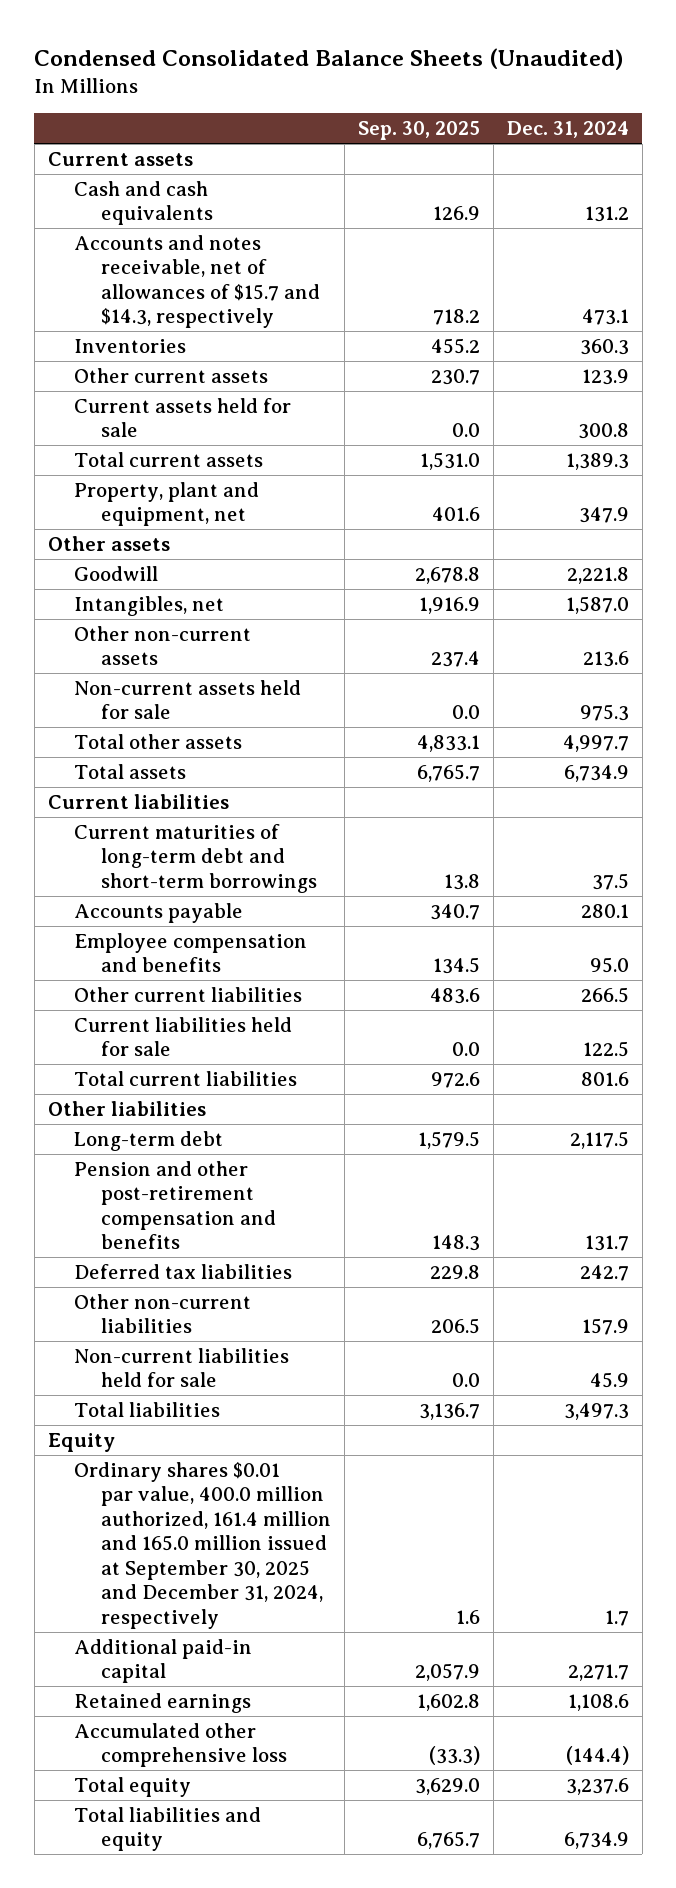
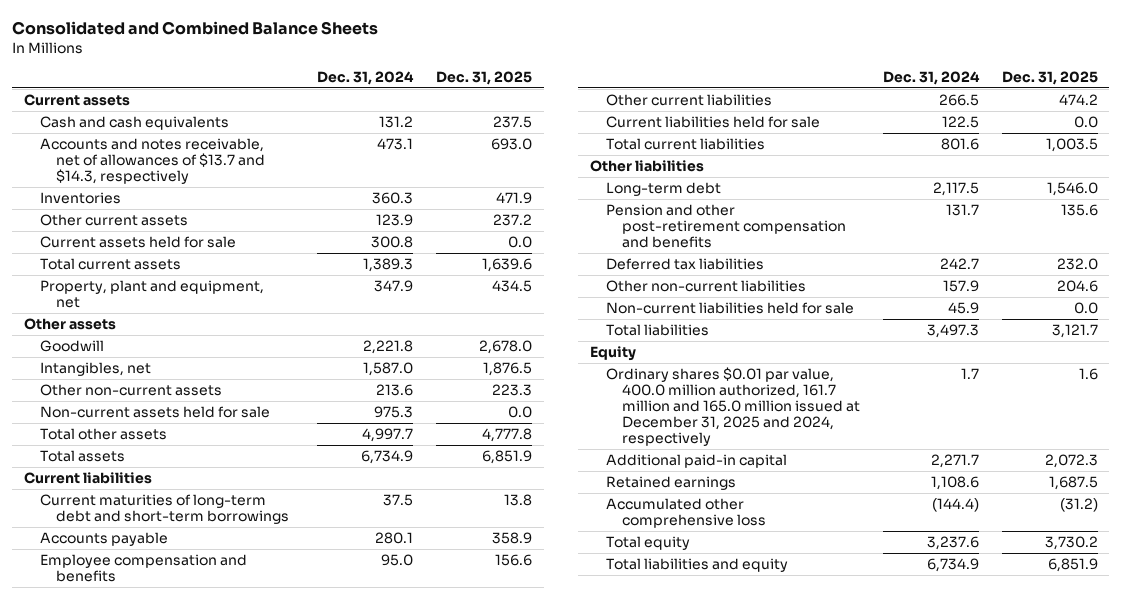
- Condensed Consolidated Balance Sheets (Unaudited)
+ Consolidated and Combined Balance Sheets
- | Sep. 30, 2025 | Dec. 31, 2024
+ | Dec. 31, 2024 | Dec. 31, 2025
- Accounts and notes receivable, net of allowances of $15.7 and $14.3, respectively | 718.2 | 473.1
+ Accounts and notes receivable, net of allowances of $13.7 and $14.3, respectively | 473.1 | 693.0
- Ordinary shares $0.01 par value, 400.0 million authorized, 161.4 million and 165.0 million issued at September 30, 2025 and December 31, 2024, respectively | 1.6 | 1.7
+ Ordinary shares $0.01 par value, 400.0 million authorized, 161.7 million and 165.0 million issued at December 31, 2025 and 2024, respectively | 1.7 | 1.6

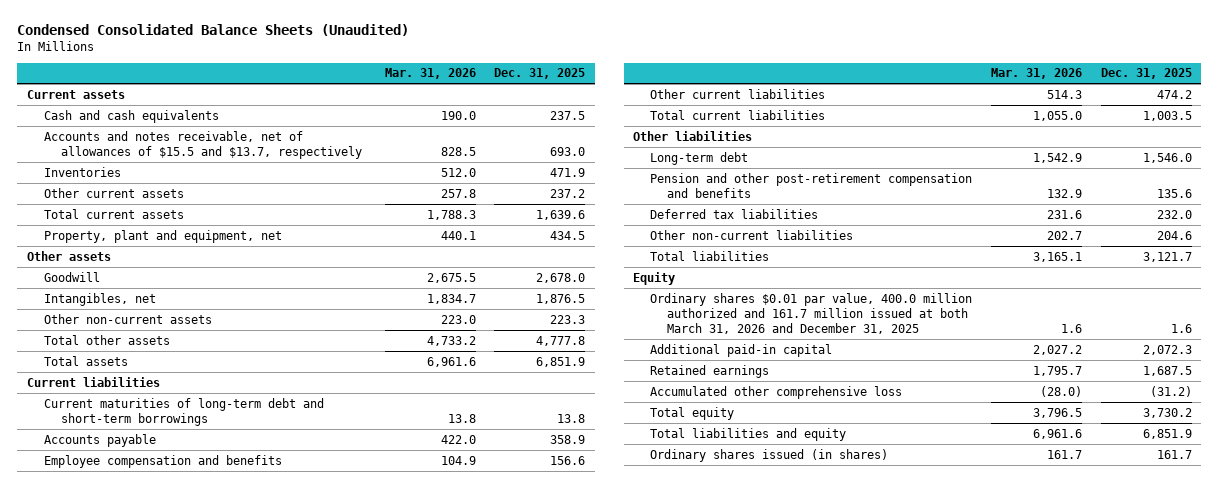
- Consolidated and Combined Balance Sheets
+ Condensed Consolidated Balance Sheets (Unaudited)
- | Dec. 31, 2024 | Dec. 31, 2025
+ | Mar. 31, 2026 | Dec. 31, 2025
- Accounts and notes receivable, net of allowances of $13.7 and $14.3, respectively | 473.1 | 693.0
+ Accounts and notes receivable, net of allowances of $15.5 and $13.7, respectively | 828.5 | 693.0
- Current assets held for sale | 300.8 | 0.0
- Non-current assets held for sale | 975.3 | 0.0
- Current liabilities held for sale | 122.5 | 0.0
- Non-current liabilities held for sale | 45.9 | 0.0
- Ordinary shares $0.01 par value, 400.0 million authorized, 161.7 million and 165.0 million issued at December 31, 2025 and 2024, respectively | 1.7 | 1.6
+ Ordinary shares $0.01 par value, 400.0 million authorized and 161.7 million issued at both March 31, 2026 and December 31, 2025 | 1.6 | 1.6
+ Ordinary shares issued (in shares) | 161.7 | 161.7

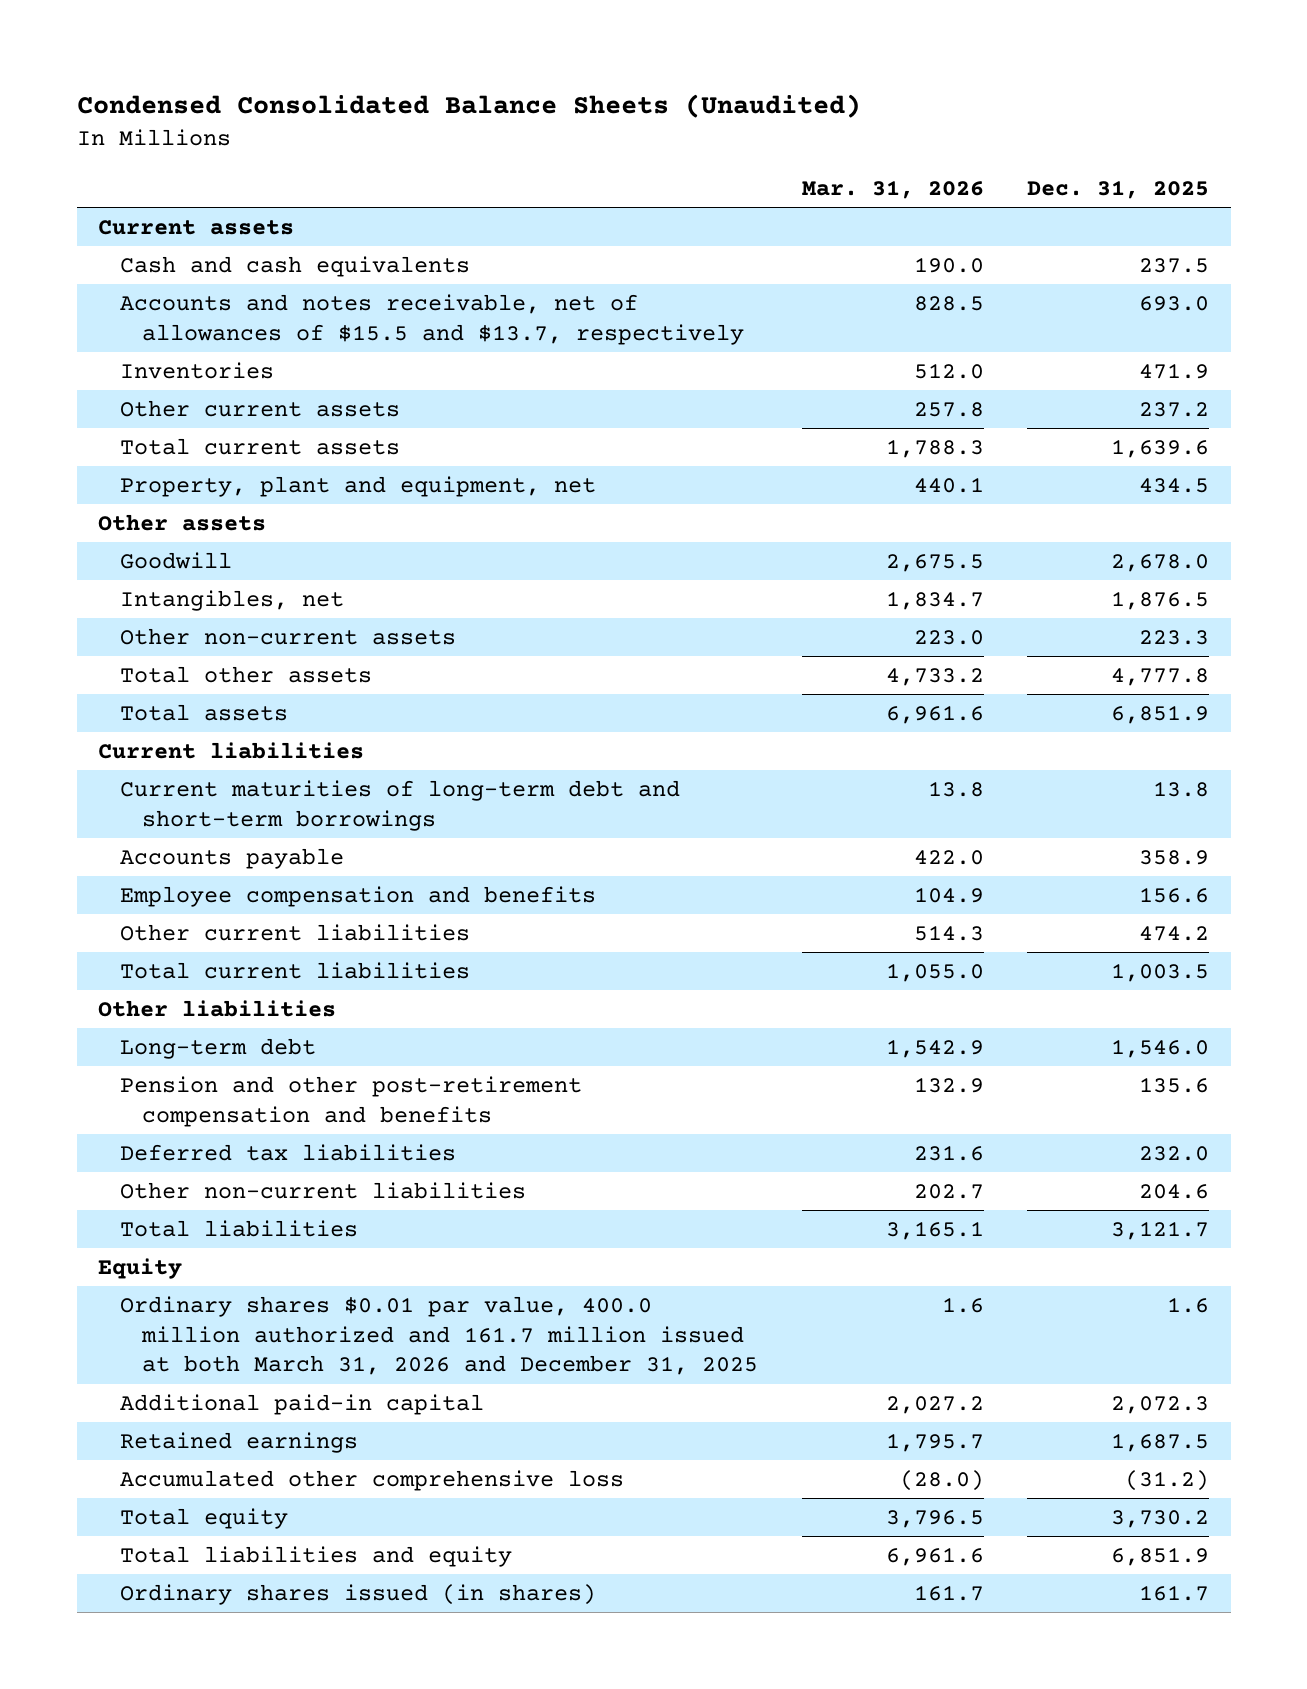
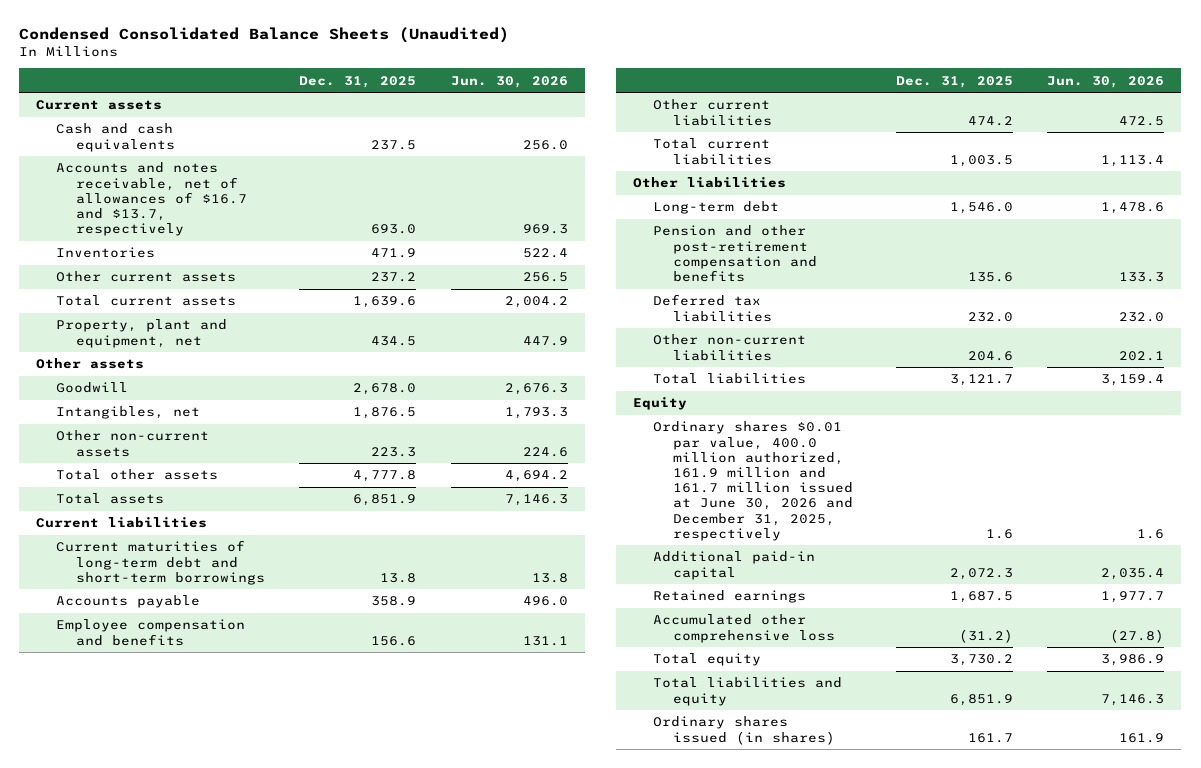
- | Mar. 31, 2026 | Dec. 31, 2025
+ | Dec. 31, 2025 | Jun. 30, 2026
- Accounts and notes receivable, net of allowances of $15.5 and $13.7, respectively | 828.5 | 693.0
+ Accounts and notes receivable, net of allowances of $16.7 and $13.7, respectively | 693.0 | 969.3
- Ordinary shares $0.01 par value, 400.0 million authorized and 161.7 million issued at both March 31, 2026 and December 31, 2025 | 1.6 | 1.6
+ Ordinary shares $0.01 par value, 400.0 million authorized, 161.9 million and 161.7 million issued at June 30, 2026 and December 31, 2025, respectively | 1.6 | 1.6

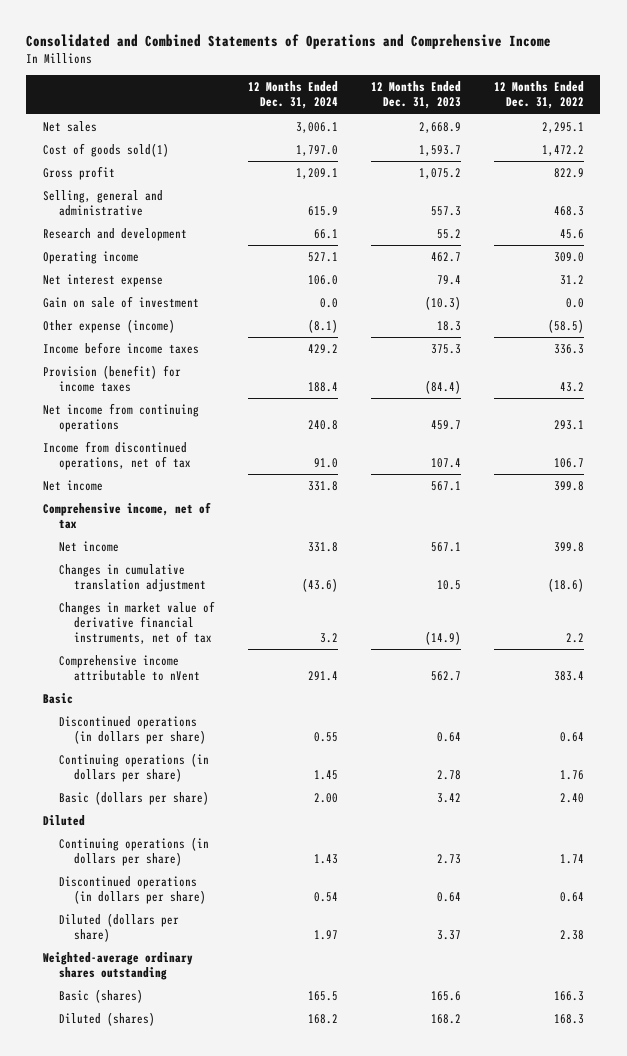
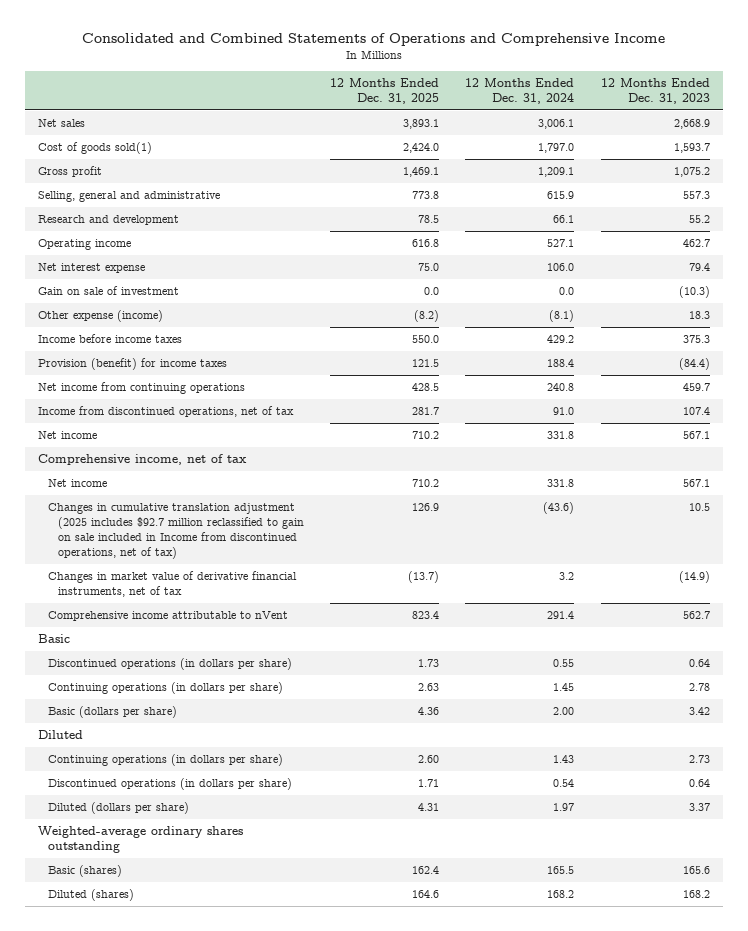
- | 12 Months Ended Dec. 31, 2024 | 12 Months Ended Dec. 31, 2023 | 12 Months Ended Dec. 31, 2022
+ | 12 Months Ended Dec. 31, 2025 | 12 Months Ended Dec. 31, 2024 | 12 Months Ended Dec. 31, 2023
- Changes in cumulative translation adjustment | (43.6) | 10.5 | (18.6)
+ Changes in cumulative translation adjustment (2025 includes $92.7 million reclassified to gain on sale included in Income from discontinued operations, net of tax) | 126.9 | (43.6) | 10.5

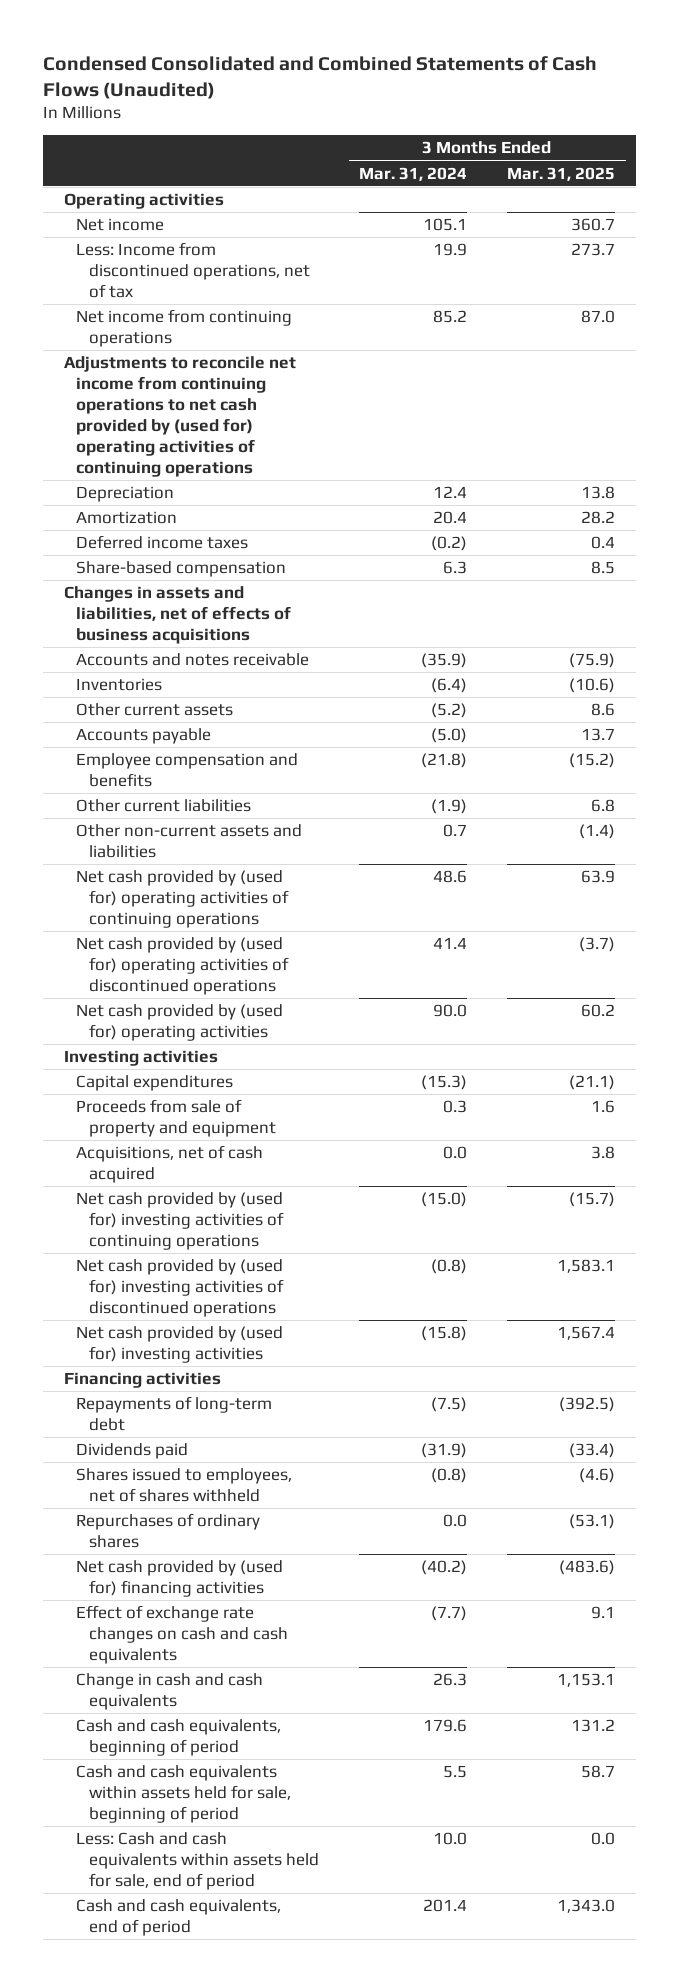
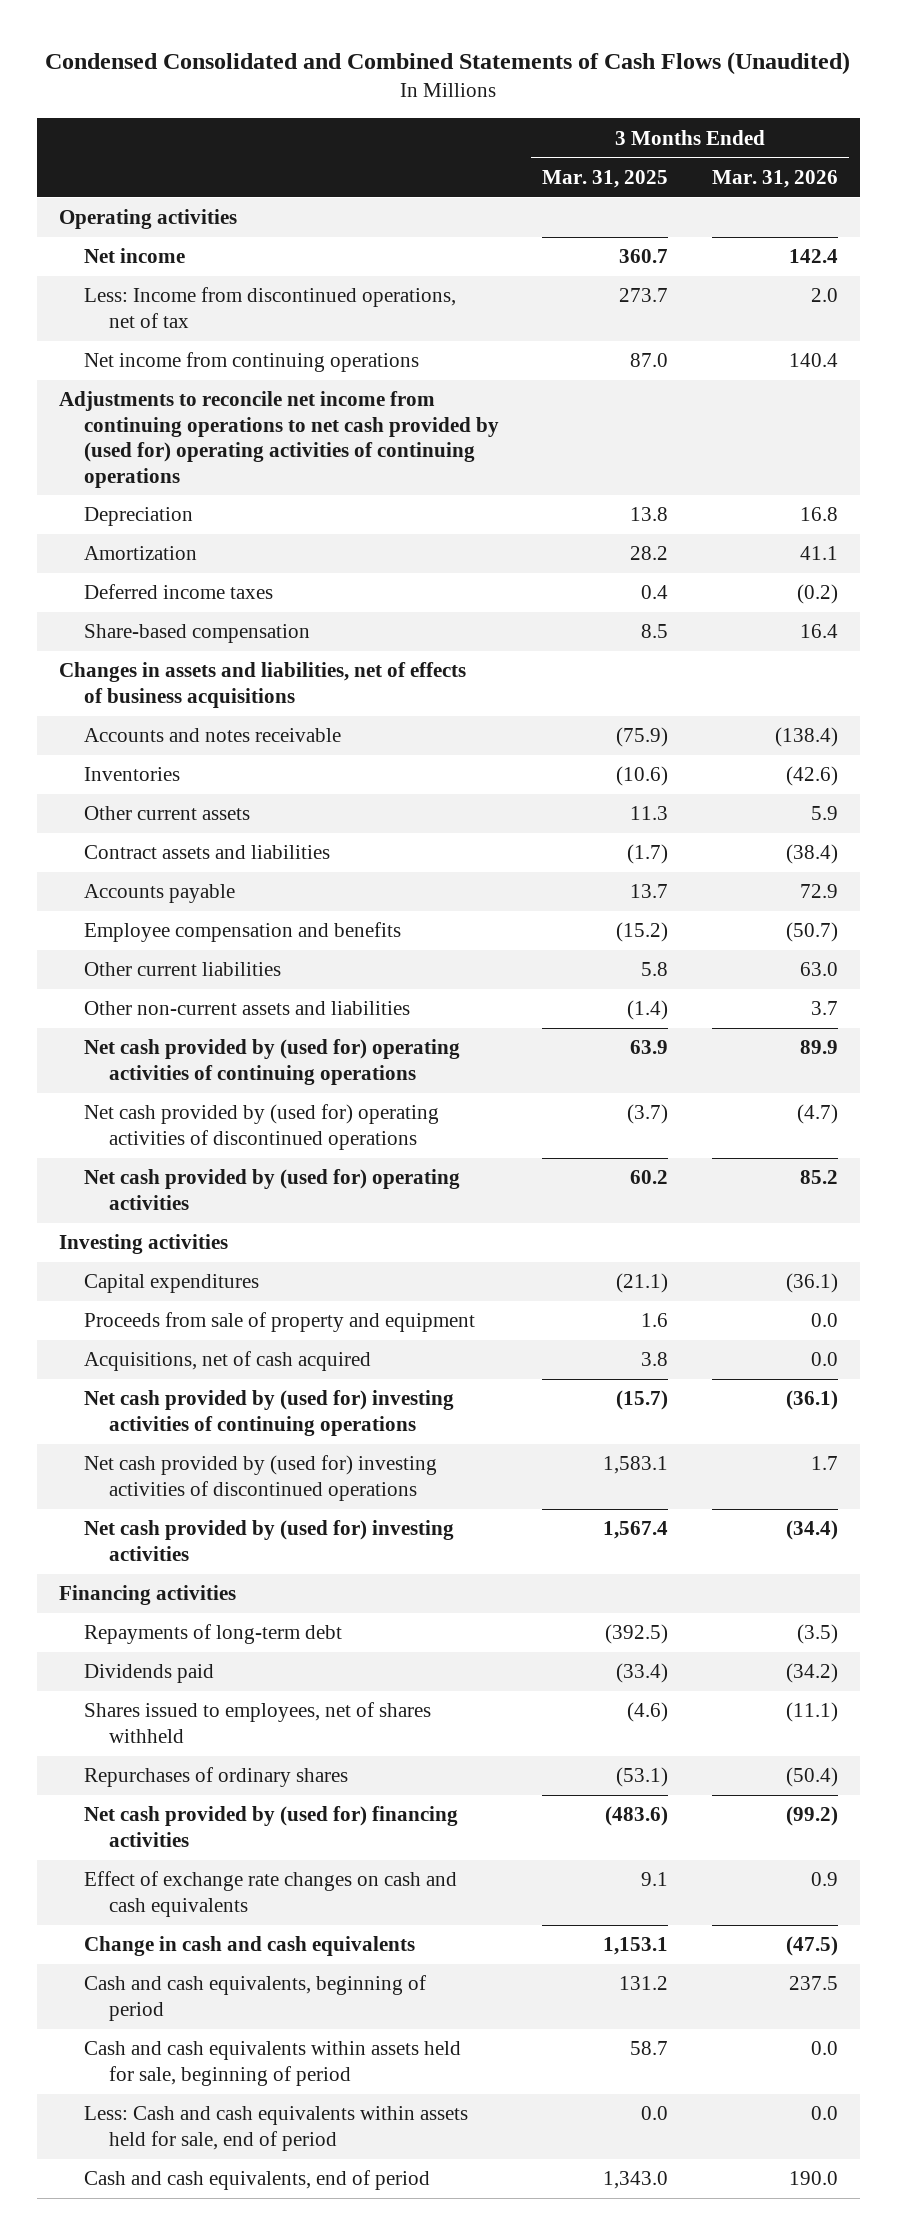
- | 3 Months Ended Mar. 31, 2024 | 3 Months Ended Mar. 31, 2025
+ | 3 Months Ended Mar. 31, 2025 | 3 Months Ended Mar. 31, 2026
- Other current assets | (5.2) | 8.6
+ Other current assets | 11.3 | 5.9
+ Contract assets and liabilities | (1.7) | (38.4)
- Other current liabilities | (1.9) | 6.8
+ Other current liabilities | 5.8 | 63.0

